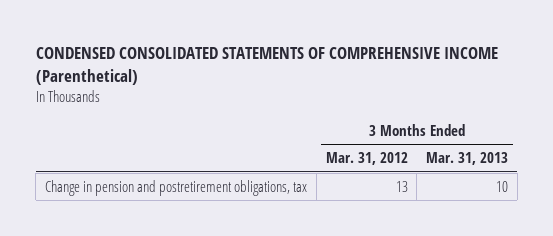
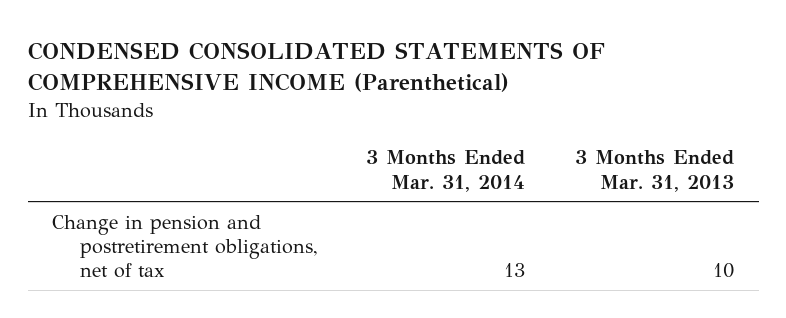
- | 3 Months Ended Mar. 31, 2012 | 3 Months Ended Mar. 31, 2013
+ | 3 Months Ended Mar. 31, 2014 | 3 Months Ended Mar. 31, 2013
- Change in pension and postretirement obligations, tax | 13 | 10
+ Change in pension and postretirement obligations, net of tax | 13 | 10

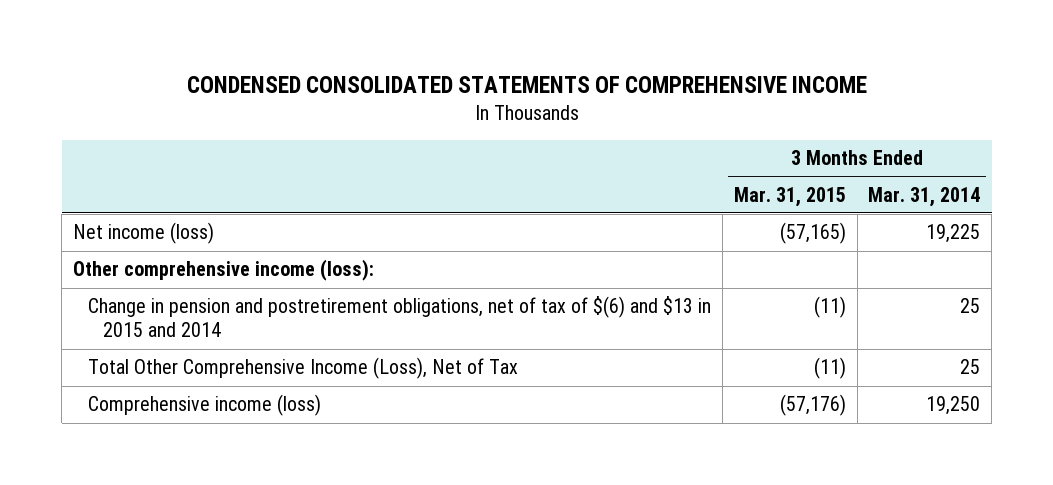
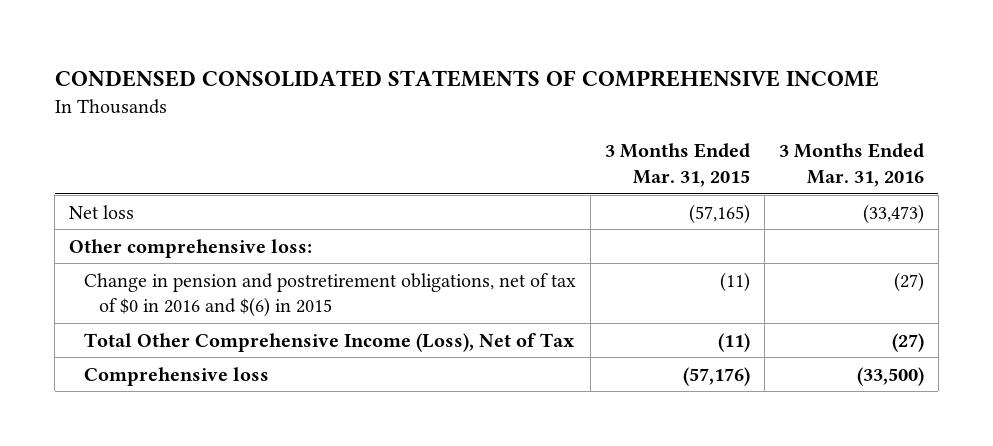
- | 3 Months Ended Mar. 31, 2015 | 3 Months Ended Mar. 31, 2014
+ | 3 Months Ended Mar. 31, 2015 | 3 Months Ended Mar. 31, 2016
- Net income (loss) | (57,165) | 19,225
- Other comprehensive income (loss):
- Change in pension and postretirement obligations, net of tax of $(6) and $13 in 2015 and 2014 | (11) | 25
+ Net loss | (57,165) | (33,473)
+ Other comprehensive loss:
+ Change in pension and postretirement obligations, net of tax of $0 in 2016 and $(6) in 2015 | (11) | (27)
- Comprehensive income (loss) | (57,176) | 19,250
+ Comprehensive loss | (57,176) | (33,500)

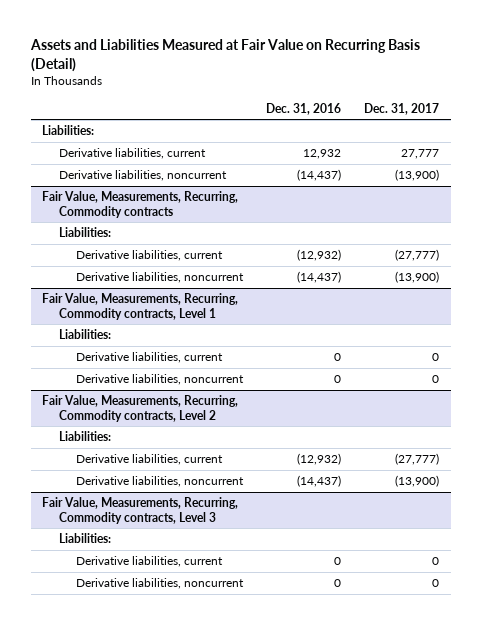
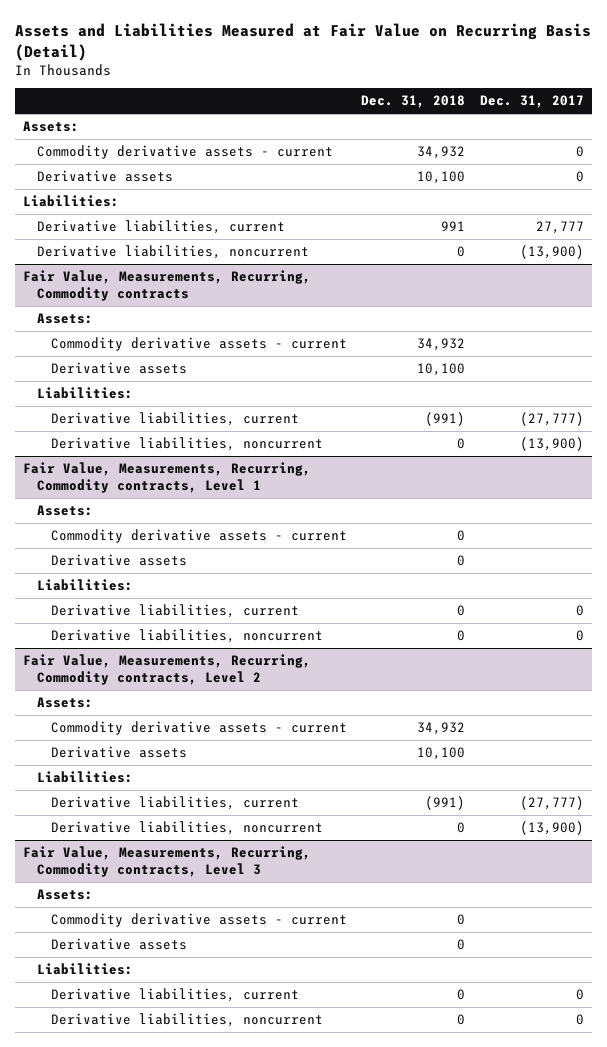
- | Dec. 31, 2016 | Dec. 31, 2017
+ | Dec. 31, 2018 | Dec. 31, 2017
+ Assets:
+ Commodity derivative assets - current | 34,932 | 0
+ Derivative assets | 10,100 | 0
@ Fair Value, Measurements, Recurring, Commodity contracts
+ Assets:
+ Commodity derivative assets - current | 34,932 |
+ Derivative assets | 10,100 |
@ Fair Value, Measurements, Recurring, Commodity contracts, Level 1
+ Assets:
+ Commodity derivative assets - current | 0 |
+ Derivative assets | 0 |
@ Fair Value, Measurements, Recurring, Commodity contracts, Level 2
+ Assets:
+ Commodity derivative assets - current | 34,932 |
+ Derivative assets | 10,100 |
@ Fair Value, Measurements, Recurring, Commodity contracts, Level 3
+ Assets:
+ Commodity derivative assets - current | 0 |
+ Derivative assets | 0 |

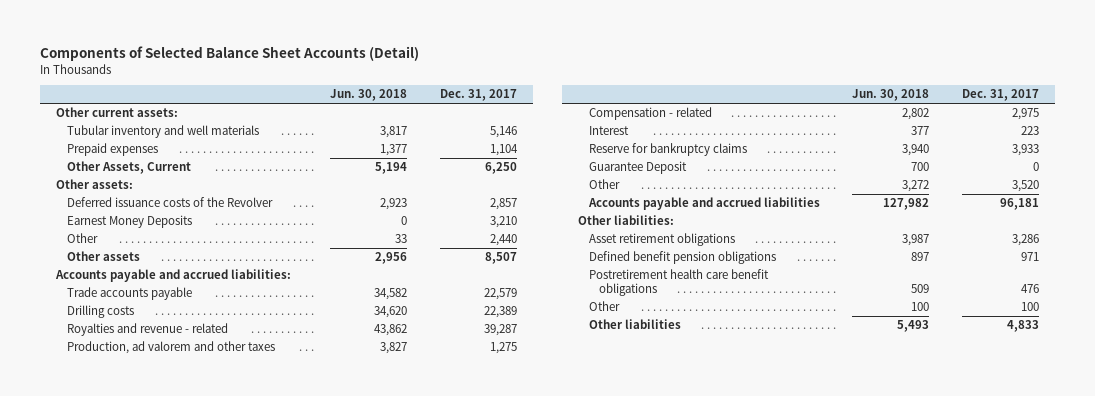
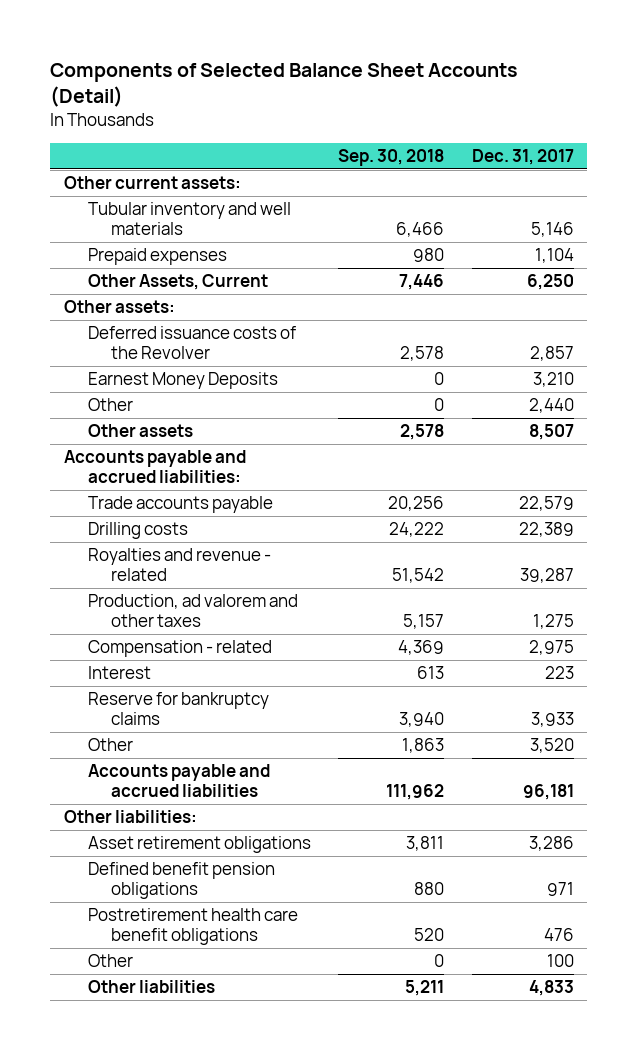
- | Jun. 30, 2018 | Dec. 31, 2017
+ | Sep. 30, 2018 | Dec. 31, 2017
- Guarantee Deposit | 700 | 0

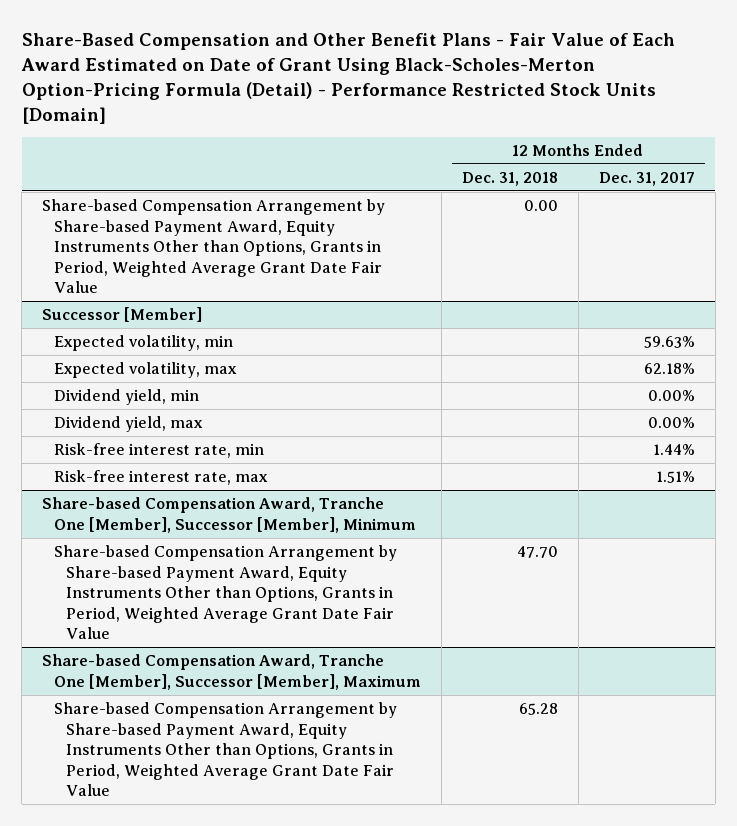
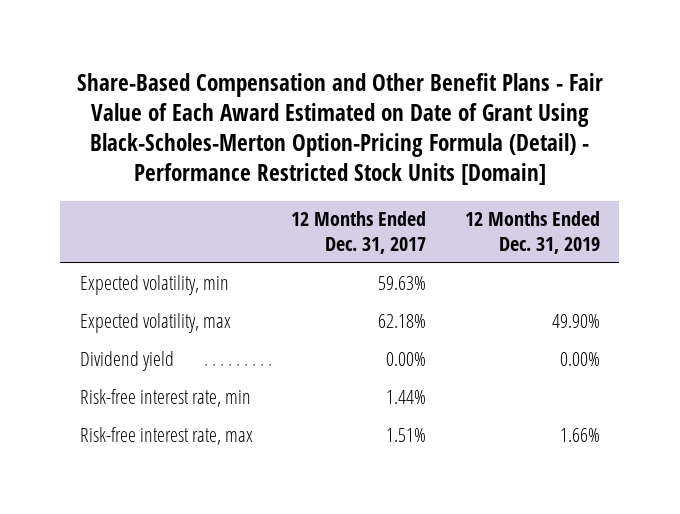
- | 12 Months Ended Dec. 31, 2018 | 12 Months Ended Dec. 31, 2017
+ | 12 Months Ended Dec. 31, 2017 | 12 Months Ended Dec. 31, 2019
- Share-based Compensation Arrangement by Share-based Payment Award, Equity Instruments Other than Options, Grants in Period, Weighted Average Grant Date Fair Value | 0.00 |
- Successor [Member]
- Dividend yield, min | | 0.00%
- Dividend yield, max | | 0.00%
+ Dividend yield | 0.00% | 0.00%
- Share-based Compensation Award, Tranche One [Member], Successor [Member], Minimum
- Share-based Compensation Arrangement by Share-based Payment Award, Equity Instruments Other than Options, Grants in Period, Weighted Average Grant Date Fair Value | 47.70 |
- Share-based Compensation Award, Tranche One [Member], Successor [Member], Maximum
- Share-based Compensation Arrangement by Share-based Payment Award, Equity Instruments Other than Options, Grants in Period, Weighted Average Grant Date Fair Value | 65.28 |

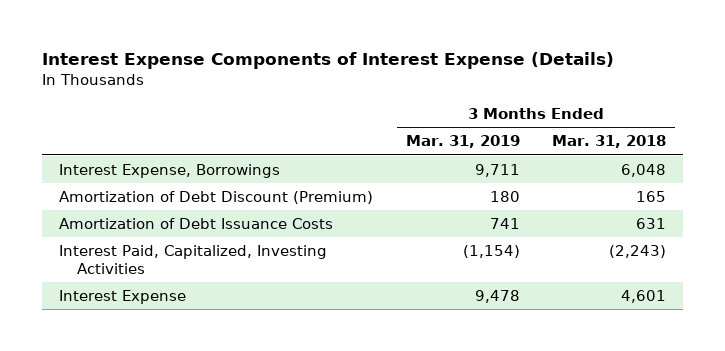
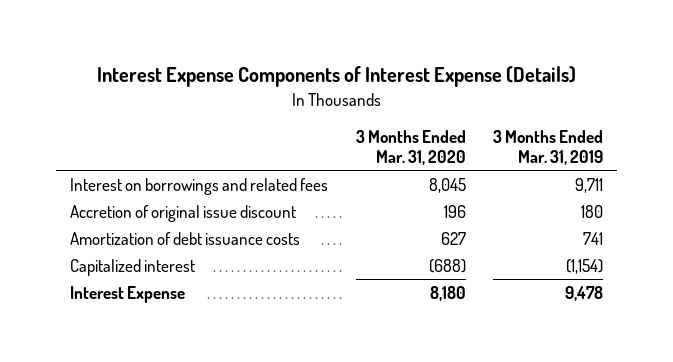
- | 3 Months Ended Mar. 31, 2019 | 3 Months Ended Mar. 31, 2018
+ | 3 Months Ended Mar. 31, 2020 | 3 Months Ended Mar. 31, 2019
- Interest Expense, Borrowings | 9,711 | 6,048
- Amortization of Debt Discount (Premium) | 180 | 165
- Amortization of Debt Issuance Costs | 741 | 631
- Interest Paid, Capitalized, Investing Activities | (1,154) | (2,243)
+ Interest on borrowings and related fees | 8,045 | 9,711
+ Accretion of original issue discount | 196 | 180
+ Amortization of debt issuance costs | 627 | 741
+ Capitalized interest | (688) | (1,154)

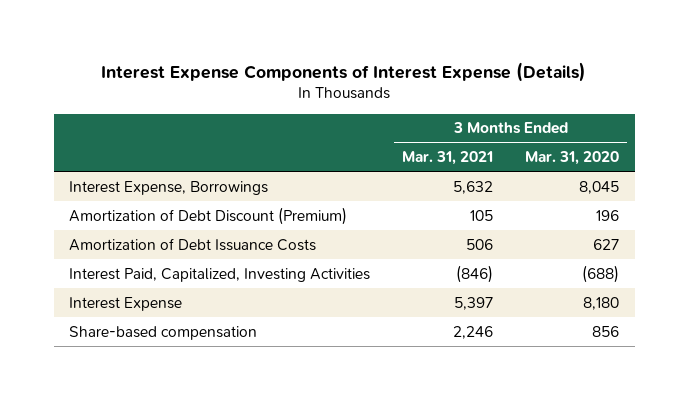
- | 3 Months Ended Mar. 31, 2020 | 3 Months Ended Mar. 31, 2019
+ | 3 Months Ended Mar. 31, 2021 | 3 Months Ended Mar. 31, 2020
- Interest on borrowings and related fees | 8,045 | 9,711
- Accretion of original issue discount | 196 | 180
- Amortization of debt issuance costs | 627 | 741
- Capitalized interest | (688) | (1,154)
+ Interest Expense, Borrowings | 5,632 | 8,045
+ Amortization of Debt Discount (Premium) | 105 | 196
+ Amortization of Debt Issuance Costs | 506 | 627
+ Interest Paid, Capitalized, Investing Activities | (846) | (688)
+ Share-based compensation | 2,246 | 856

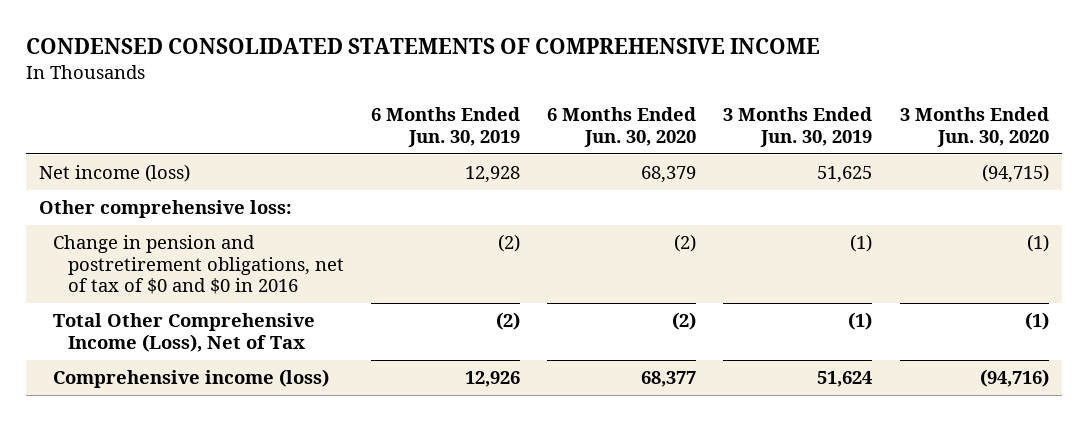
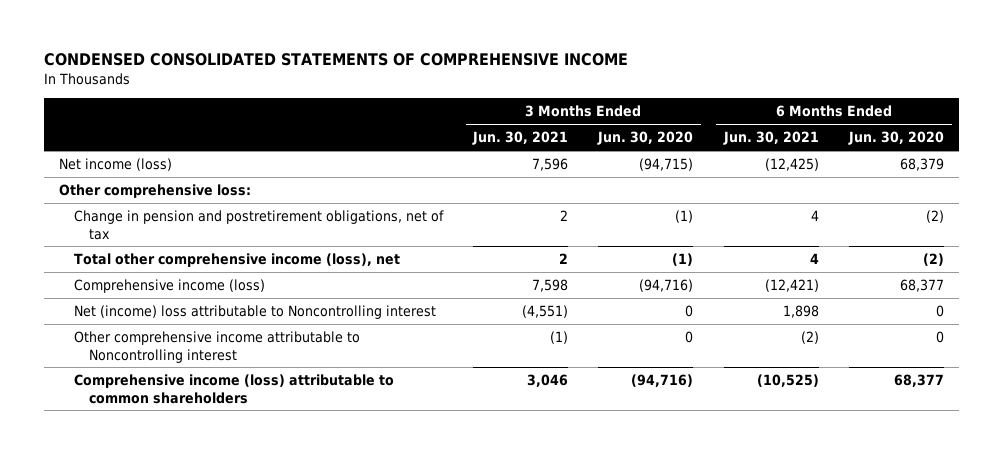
- | 6 Months Ended Jun. 30, 2019 | 6 Months Ended Jun. 30, 2020 | 3 Months Ended Jun. 30, 2019 | 3 Months Ended Jun. 30, 2020
+ | 3 Months Ended Jun. 30, 2021 | 3 Months Ended Jun. 30, 2020 | 6 Months Ended Jun. 30, 2021 | 6 Months Ended Jun. 30, 2020
- Change in pension and postretirement obligations, net of tax of $0 and $0 in 2016 | (2) | (2) | (1) | (1)
- Total Other Comprehensive Income (Loss), Net of Tax | (2) | (2) | (1) | (1)
+ Change in pension and postretirement obligations, net of tax | 2 | (1) | 4 | (2)
+ Total other comprehensive income (loss), net | 2 | (1) | 4 | (2)
+ Net (income) loss attributable to Noncontrolling interest | (4,551) | 0 | 1,898 | 0
+ Other comprehensive income attributable to Noncontrolling interest | (1) | 0 | (2) | 0
+ Comprehensive income (loss) attributable to common shareholders | 3,046 | (94,716) | (10,525) | 68,377

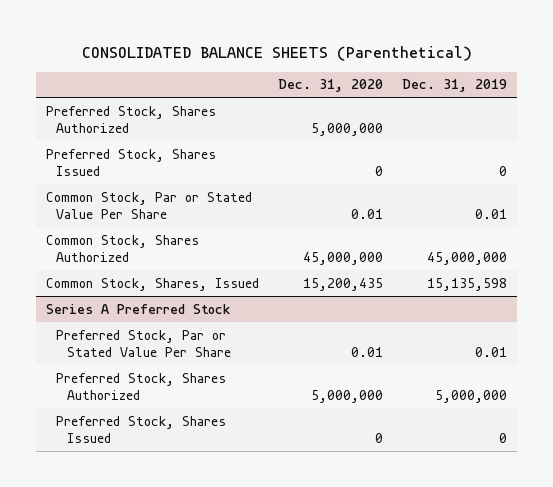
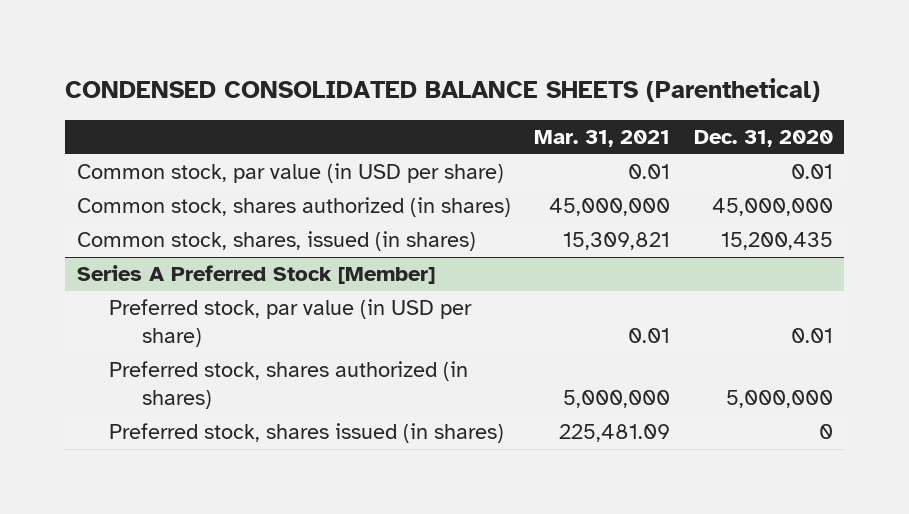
- CONSOLIDATED BALANCE SHEETS (Parenthetical)
+ CONDENSED CONSOLIDATED BALANCE SHEETS (Parenthetical)
- | Dec. 31, 2020 | Dec. 31, 2019
+ | Mar. 31, 2021 | Dec. 31, 2020
- Preferred Stock, Shares Authorized | 5,000,000 |
- Preferred Stock, Shares Issued | 0 | 0
- Common Stock, Par or Stated Value Per Share | 0.01 | 0.01
- Common Stock, Shares Authorized | 45,000,000 | 45,000,000
- Common Stock, Shares, Issued | 15,200,435 | 15,135,598
- Series A Preferred Stock
- Preferred Stock, Par or Stated Value Per Share | 0.01 | 0.01
- Preferred Stock, Shares Authorized | 5,000,000 | 5,000,000
- Preferred Stock, Shares Issued | 0 | 0
+ Common stock, par value (in USD per share) | 0.01 | 0.01
+ Common stock, shares authorized (in shares) | 45,000,000 | 45,000,000
+ Common stock, shares, issued (in shares) | 15,309,821 | 15,200,435
+ Series A Preferred Stock [Member]
+ Preferred stock, par value (in USD per share) | 0.01 | 0.01
+ Preferred stock, shares authorized (in shares) | 5,000,000 | 5,000,000
+ Preferred stock, shares issued (in shares) | 225,481.09 | 0

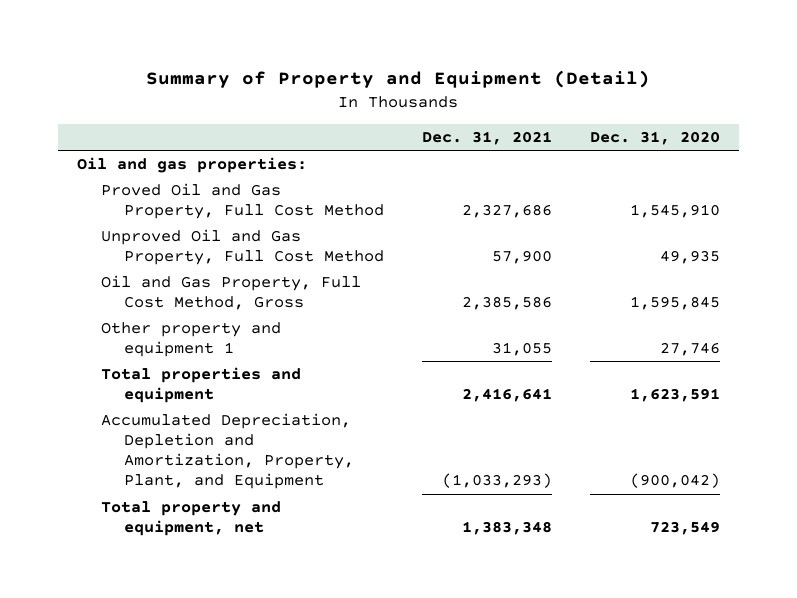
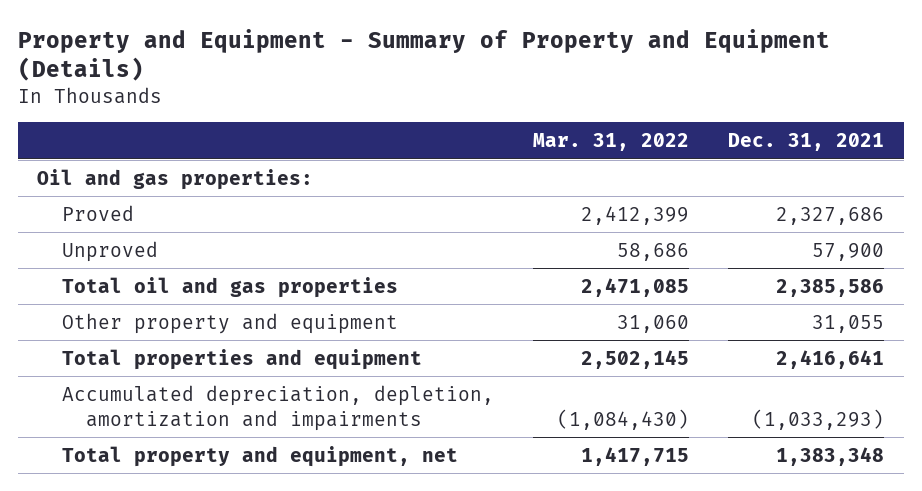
- Summary of Property and Equipment (Detail)
+ Property and Equipment - Summary of Property and Equipment (Details)
- | Dec. 31, 2021 | Dec. 31, 2020
+ | Mar. 31, 2022 | Dec. 31, 2021
- Proved Oil and Gas Property, Full Cost Method | 2,327,686 | 1,545,910
- Unproved Oil and Gas Property, Full Cost Method | 57,900 | 49,935
- Oil and Gas Property, Full Cost Method, Gross | 2,385,586 | 1,595,845
- Other property and equipment 1 | 31,055 | 27,746
+ Proved | 2,412,399 | 2,327,686
+ Unproved | 58,686 | 57,900
+ Total oil and gas properties | 2,471,085 | 2,385,586
+ Other property and equipment | 31,060 | 31,055
- Accumulated Depreciation, Depletion and Amortization, Property, Plant, and Equipment | (1,033,293) | (900,042)
+ Accumulated depreciation, depletion, amortization and impairments | (1,084,430) | (1,033,293)

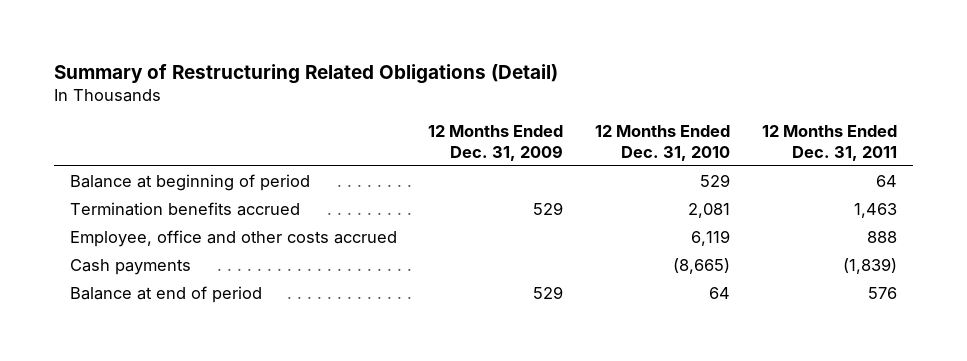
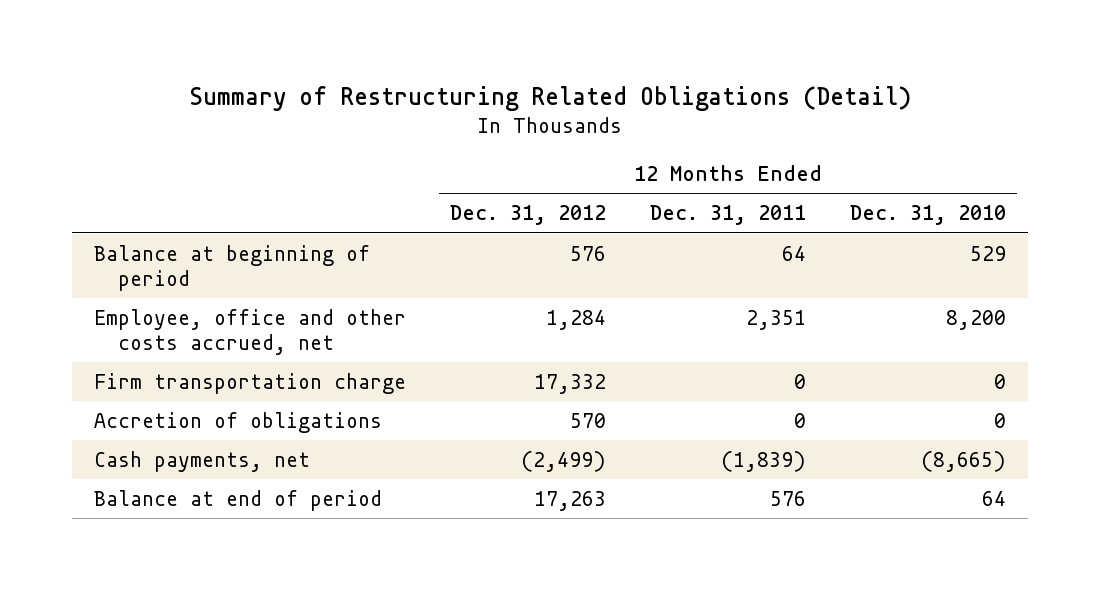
- | 12 Months Ended Dec. 31, 2009 | 12 Months Ended Dec. 31, 2010 | 12 Months Ended Dec. 31, 2011
+ | 12 Months Ended Dec. 31, 2012 | 12 Months Ended Dec. 31, 2011 | 12 Months Ended Dec. 31, 2010
- Termination benefits accrued | 529 | 2,081 | 1,463
- Employee, office and other costs accrued | | 6,119 | 888
- Cash payments | | (8,665) | (1,839)
+ Employee, office and other costs accrued, net | 1,284 | 2,351 | 8,200
+ Firm transportation charge | 17,332 | 0 | 0
+ Accretion of obligations | 570 | 0 | 0
+ Cash payments, net | (2,499) | (1,839) | (8,665)

